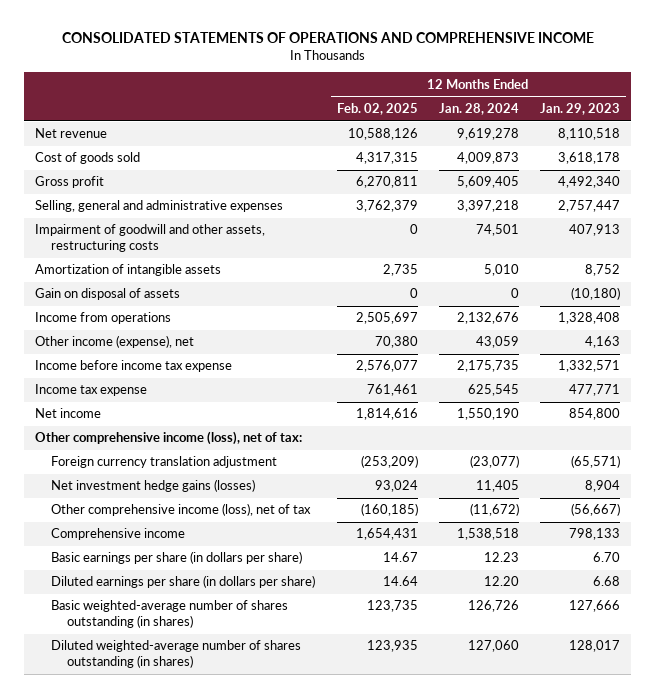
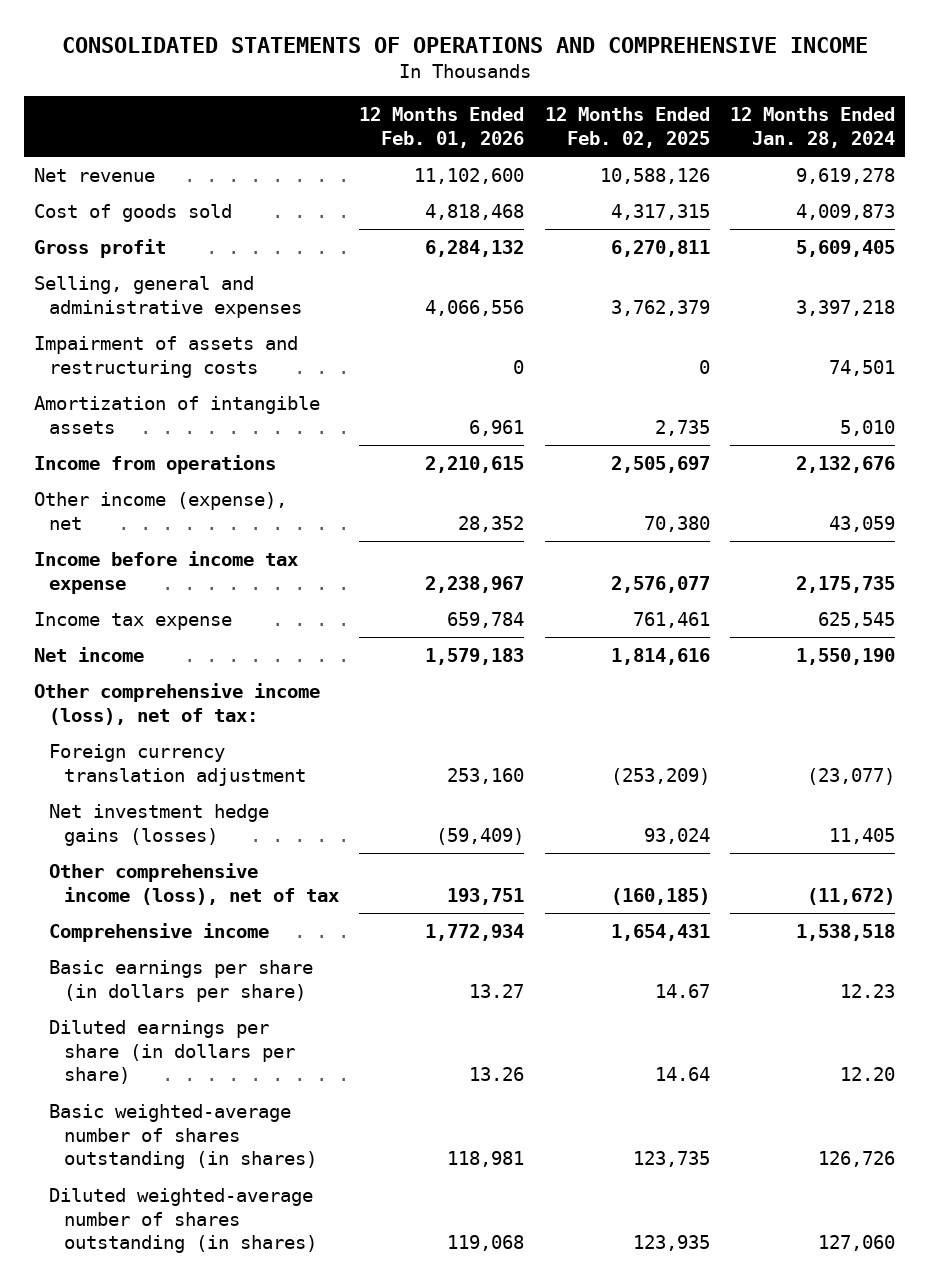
- | 12 Months Ended Feb. 02, 2025 | 12 Months Ended Jan. 28, 2024 | 12 Months Ended Jan. 29, 2023
+ | 12 Months Ended Feb. 01, 2026 | 12 Months Ended Feb. 02, 2025 | 12 Months Ended Jan. 28, 2024
- Impairment of goodwill and other assets, restructuring costs | 0 | 74,501 | 407,913
+ Impairment of assets and restructuring costs | 0 | 0 | 74,501
- Gain on disposal of assets | 0 | 0 | (10,180)

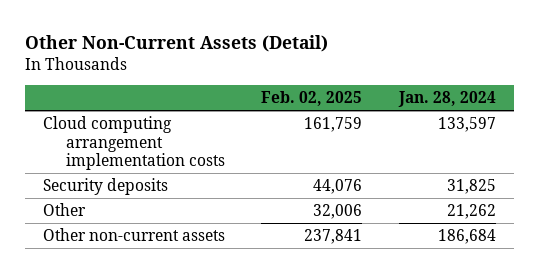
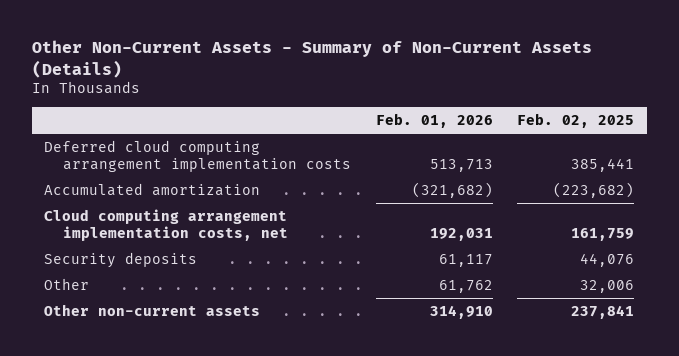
- Other Non-Current Assets (Detail)
+ Other Non-Current Assets - Summary of Non-Current Assets (Details)
- | Feb. 02, 2025 | Jan. 28, 2024
+ | Feb. 01, 2026 | Feb. 02, 2025
- Cloud computing arrangement implementation costs | 161,759 | 133,597
+ Deferred cloud computing arrangement implementation costs | 513,713 | 385,441
+ Accumulated amortization | (321,682) | (223,682)
+ Cloud computing arrangement implementation costs, net | 192,031 | 161,759

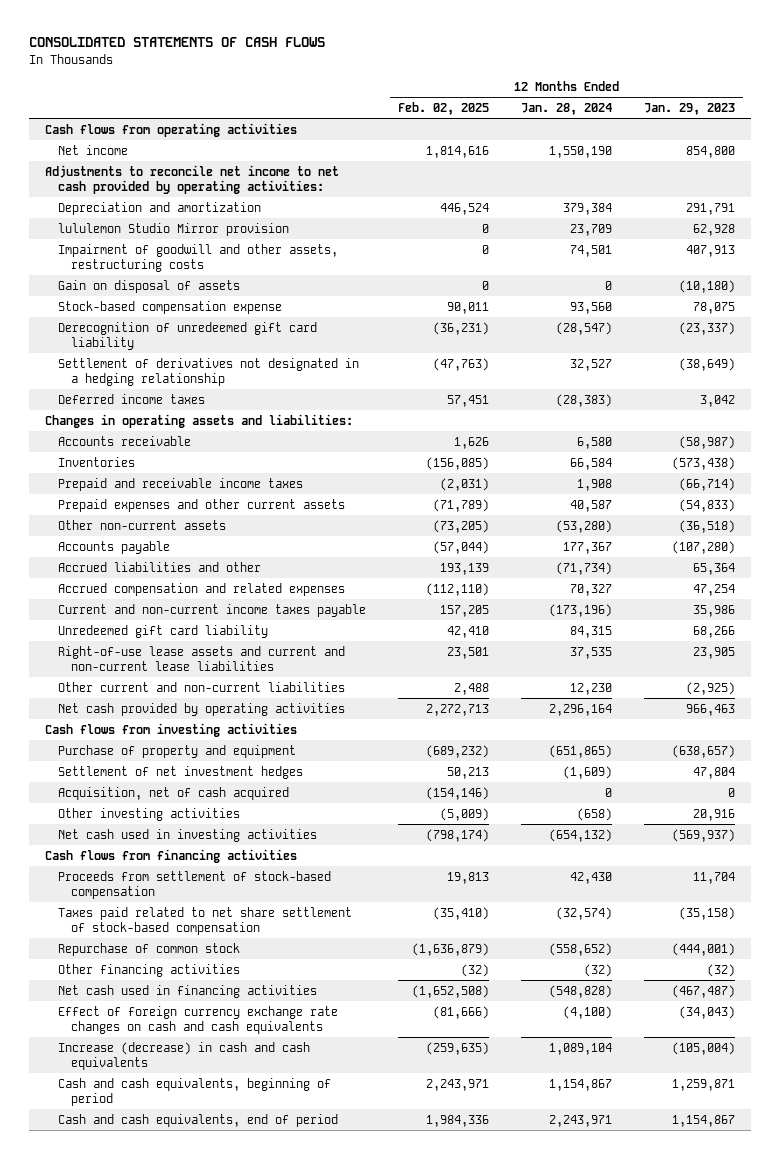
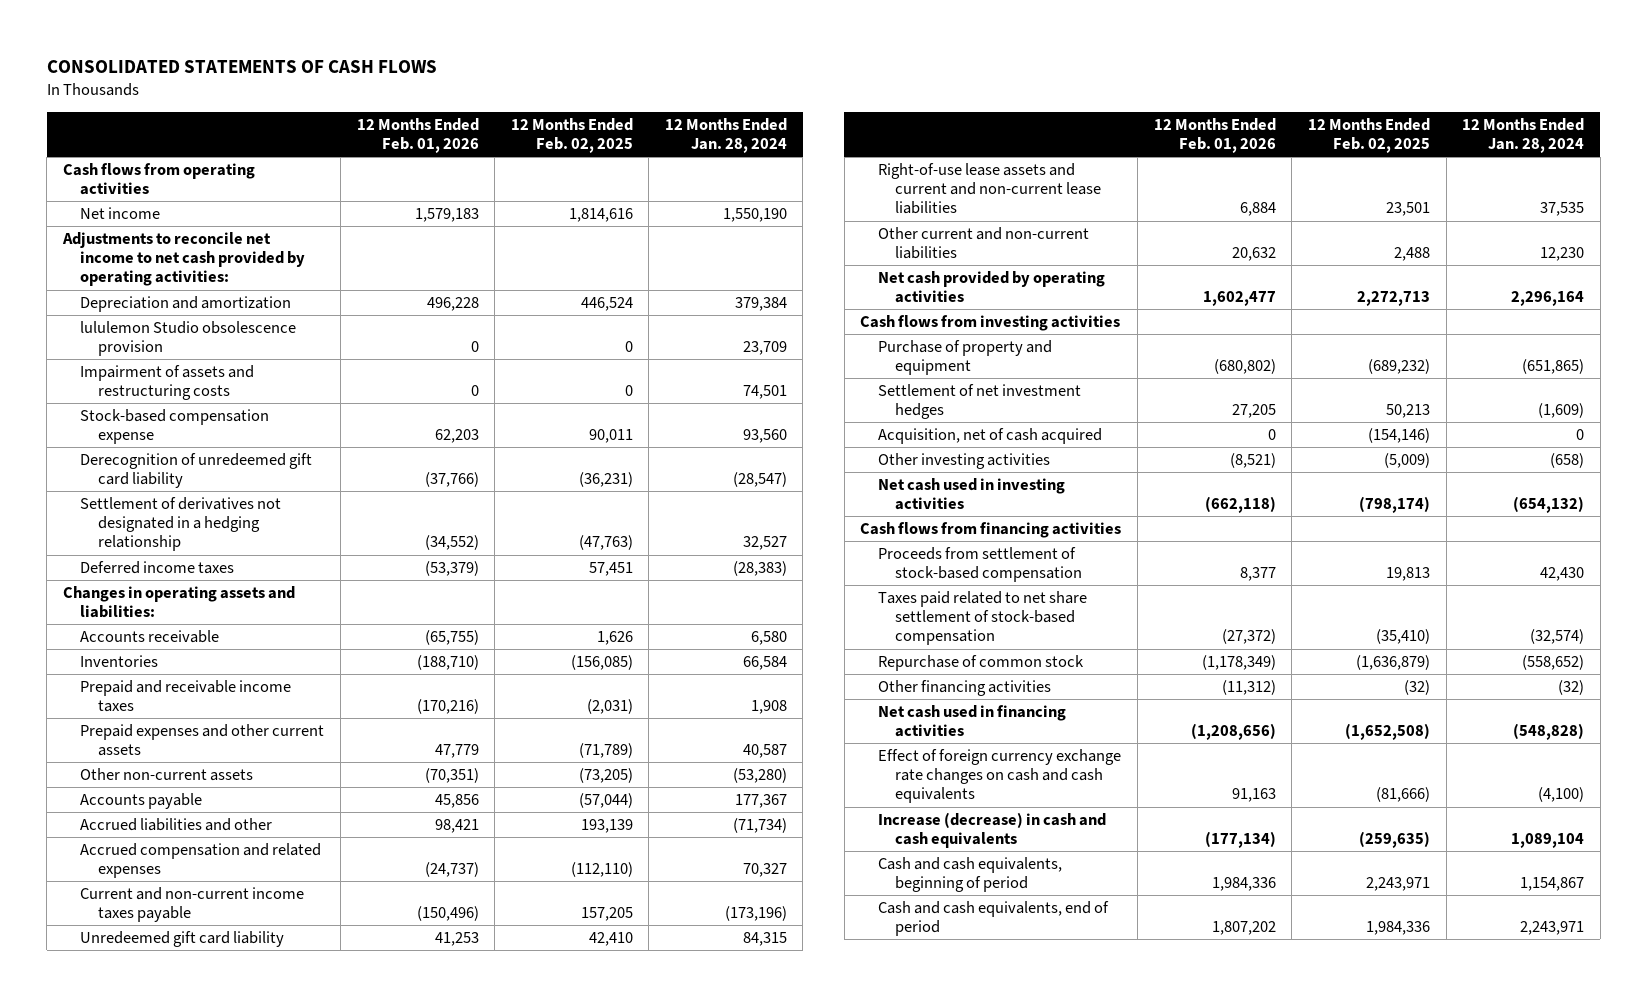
- | 12 Months Ended Feb. 02, 2025 | 12 Months Ended Jan. 28, 2024 | 12 Months Ended Jan. 29, 2023
+ | 12 Months Ended Feb. 01, 2026 | 12 Months Ended Feb. 02, 2025 | 12 Months Ended Jan. 28, 2024
- lululemon Studio Mirror provision | 0 | 23,709 | 62,928
- Impairment of goodwill and other assets, restructuring costs | 0 | 74,501 | 407,913
- Gain on disposal of assets | 0 | 0 | (10,180)
+ lululemon Studio obsolescence provision | 0 | 0 | 23,709
+ Impairment of assets and restructuring costs | 0 | 0 | 74,501

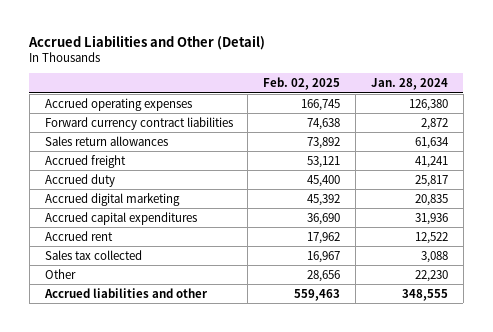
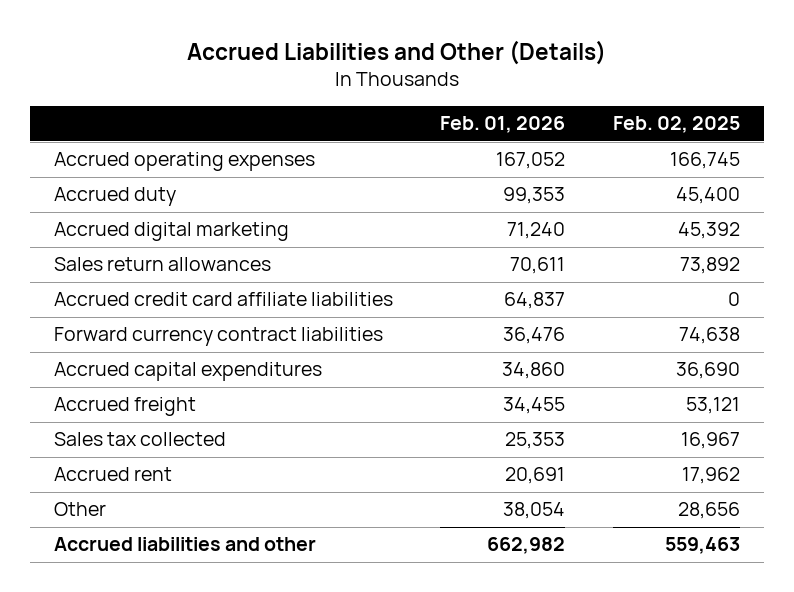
- Accrued Liabilities and Other (Detail)
+ Accrued Liabilities and Other (Details)
- | Feb. 02, 2025 | Jan. 28, 2024
+ | Feb. 01, 2026 | Feb. 02, 2025
moved down: Sales return allowances | 70,611 | 73,892
+ Accrued credit card affiliate liabilities | 64,837 | 0
moved down: Forward currency contract liabilities | 36,476 | 74,638
moved down: Accrued freight | 34,455 | 53,121
moved down: Accrued rent | 20,691 | 17,962

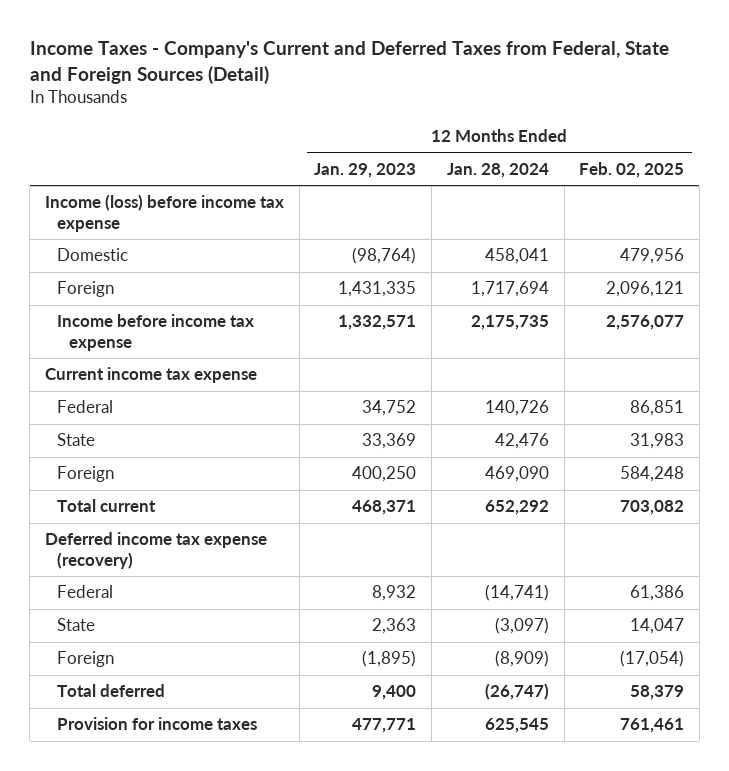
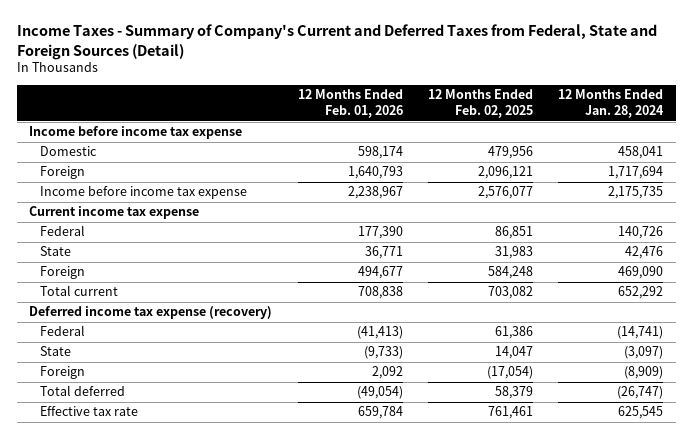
- Income Taxes - Company's Current and Deferred Taxes from Federal, State and Foreign Sources (Detail)
+ Income Taxes - Summary of Company's Current and Deferred Taxes from Federal, State and Foreign Sources (Detail)
- | 12 Months Ended Jan. 29, 2023 | 12 Months Ended Jan. 28, 2024 | 12 Months Ended Feb. 02, 2025
+ | 12 Months Ended Feb. 01, 2026 | 12 Months Ended Feb. 02, 2025 | 12 Months Ended Jan. 28, 2024
- Income (loss) before income tax expense
+ Income before income tax expense
- Provision for income taxes | 477,771 | 625,545 | 761,461
+ Effective tax rate | 659,784 | 761,461 | 625,545

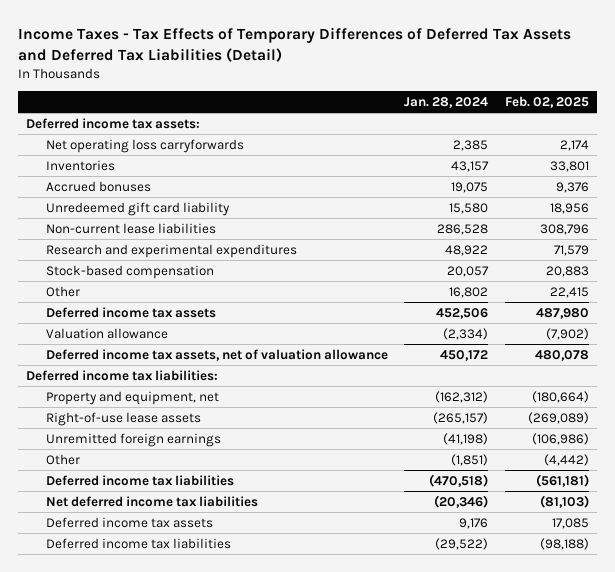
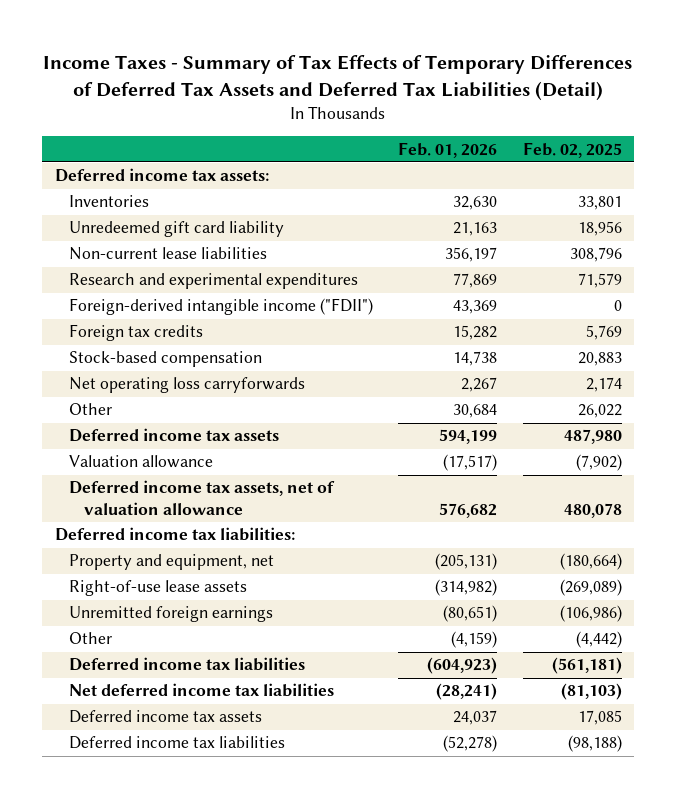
- Income Taxes - Tax Effects of Temporary Differences of Deferred Tax Assets and Deferred Tax Liabilities (Detail)
+ Income Taxes - Summary of Tax Effects of Temporary Differences of Deferred Tax Assets and Deferred Tax Liabilities (Detail)
- | Jan. 28, 2024 | Feb. 02, 2025
+ | Feb. 01, 2026 | Feb. 02, 2025
- Accrued bonuses | 19,075 | 9,376
+ Foreign-derived intangible income ("FDII") | 43,369 | 0
+ Foreign tax credits | 15,282 | 5,769
- Other | 16,802 | 22,415
moved down: Net operating loss carryforwards | 2,267 | 2,174
+ Other | 30,684 | 26,022

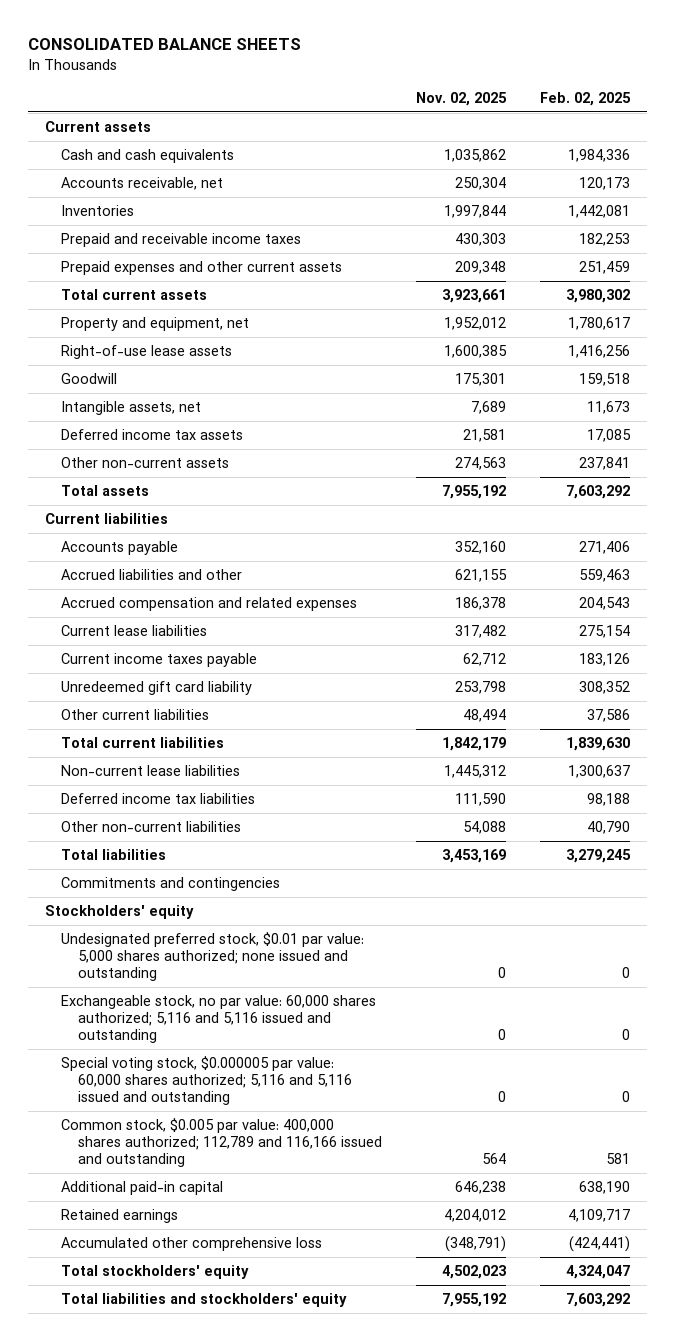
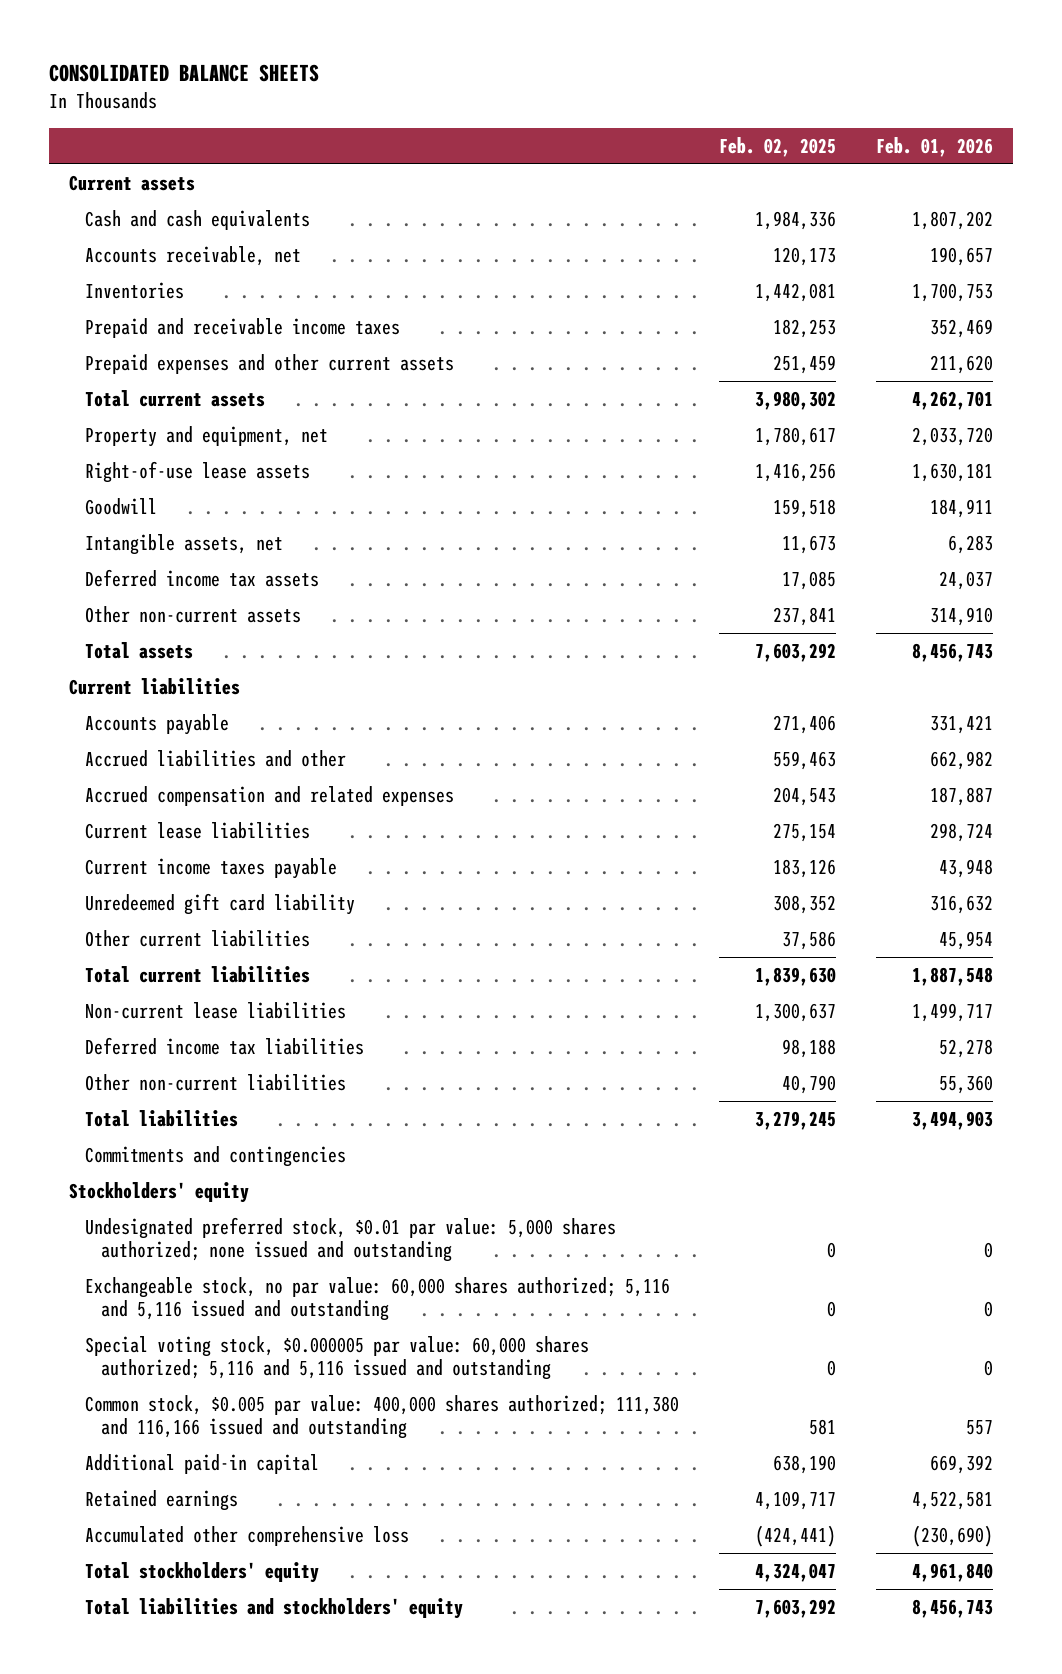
- | Nov. 02, 2025 | Feb. 02, 2025
+ | Feb. 02, 2025 | Feb. 01, 2026
- Common stock, $0.005 par value: 400,000 shares authorized; 112,789 and 116,166 issued and outstanding | 564 | 581
+ Common stock, $0.005 par value: 400,000 shares authorized; 111,380 and 116,166 issued and outstanding | 581 | 557

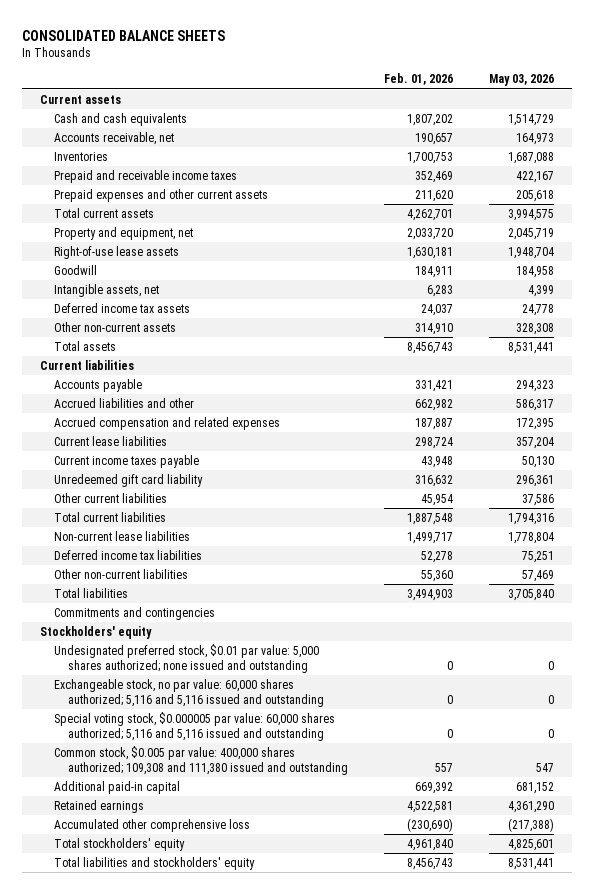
- | Feb. 02, 2025 | Feb. 01, 2026
+ | Feb. 01, 2026 | May 03, 2026
- Common stock, $0.005 par value: 400,000 shares authorized; 111,380 and 116,166 issued and outstanding | 581 | 557
+ Common stock, $0.005 par value: 400,000 shares authorized; 109,308 and 111,380 issued and outstanding | 557 | 547

